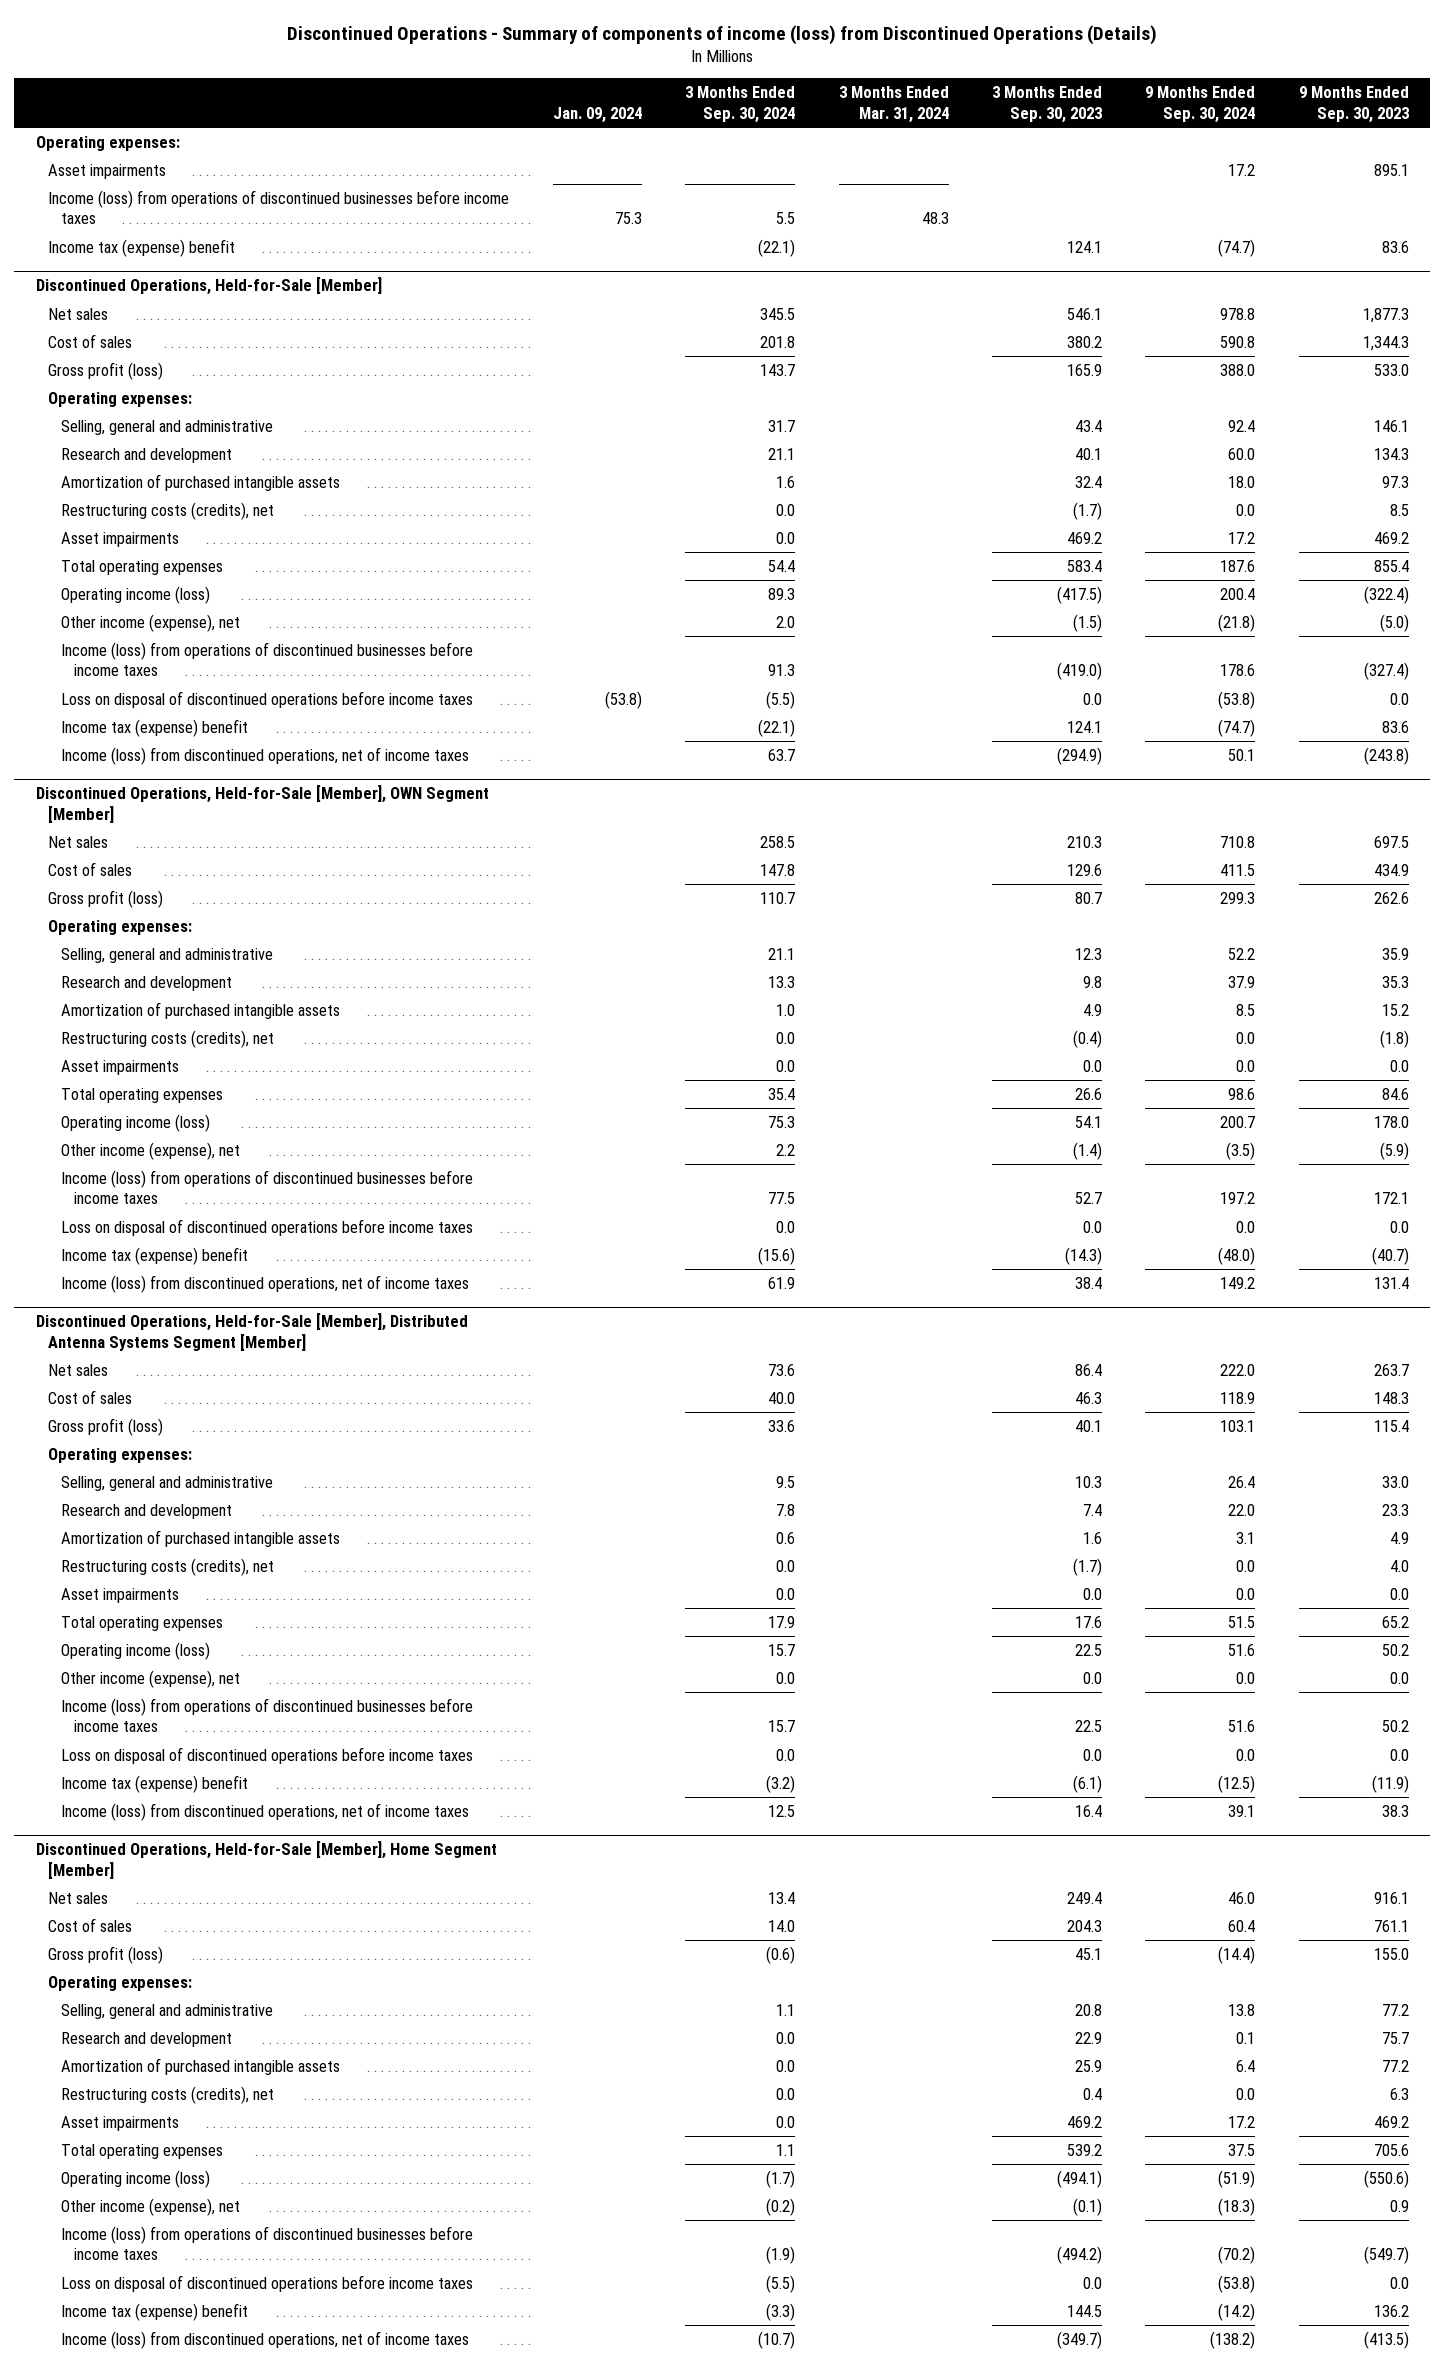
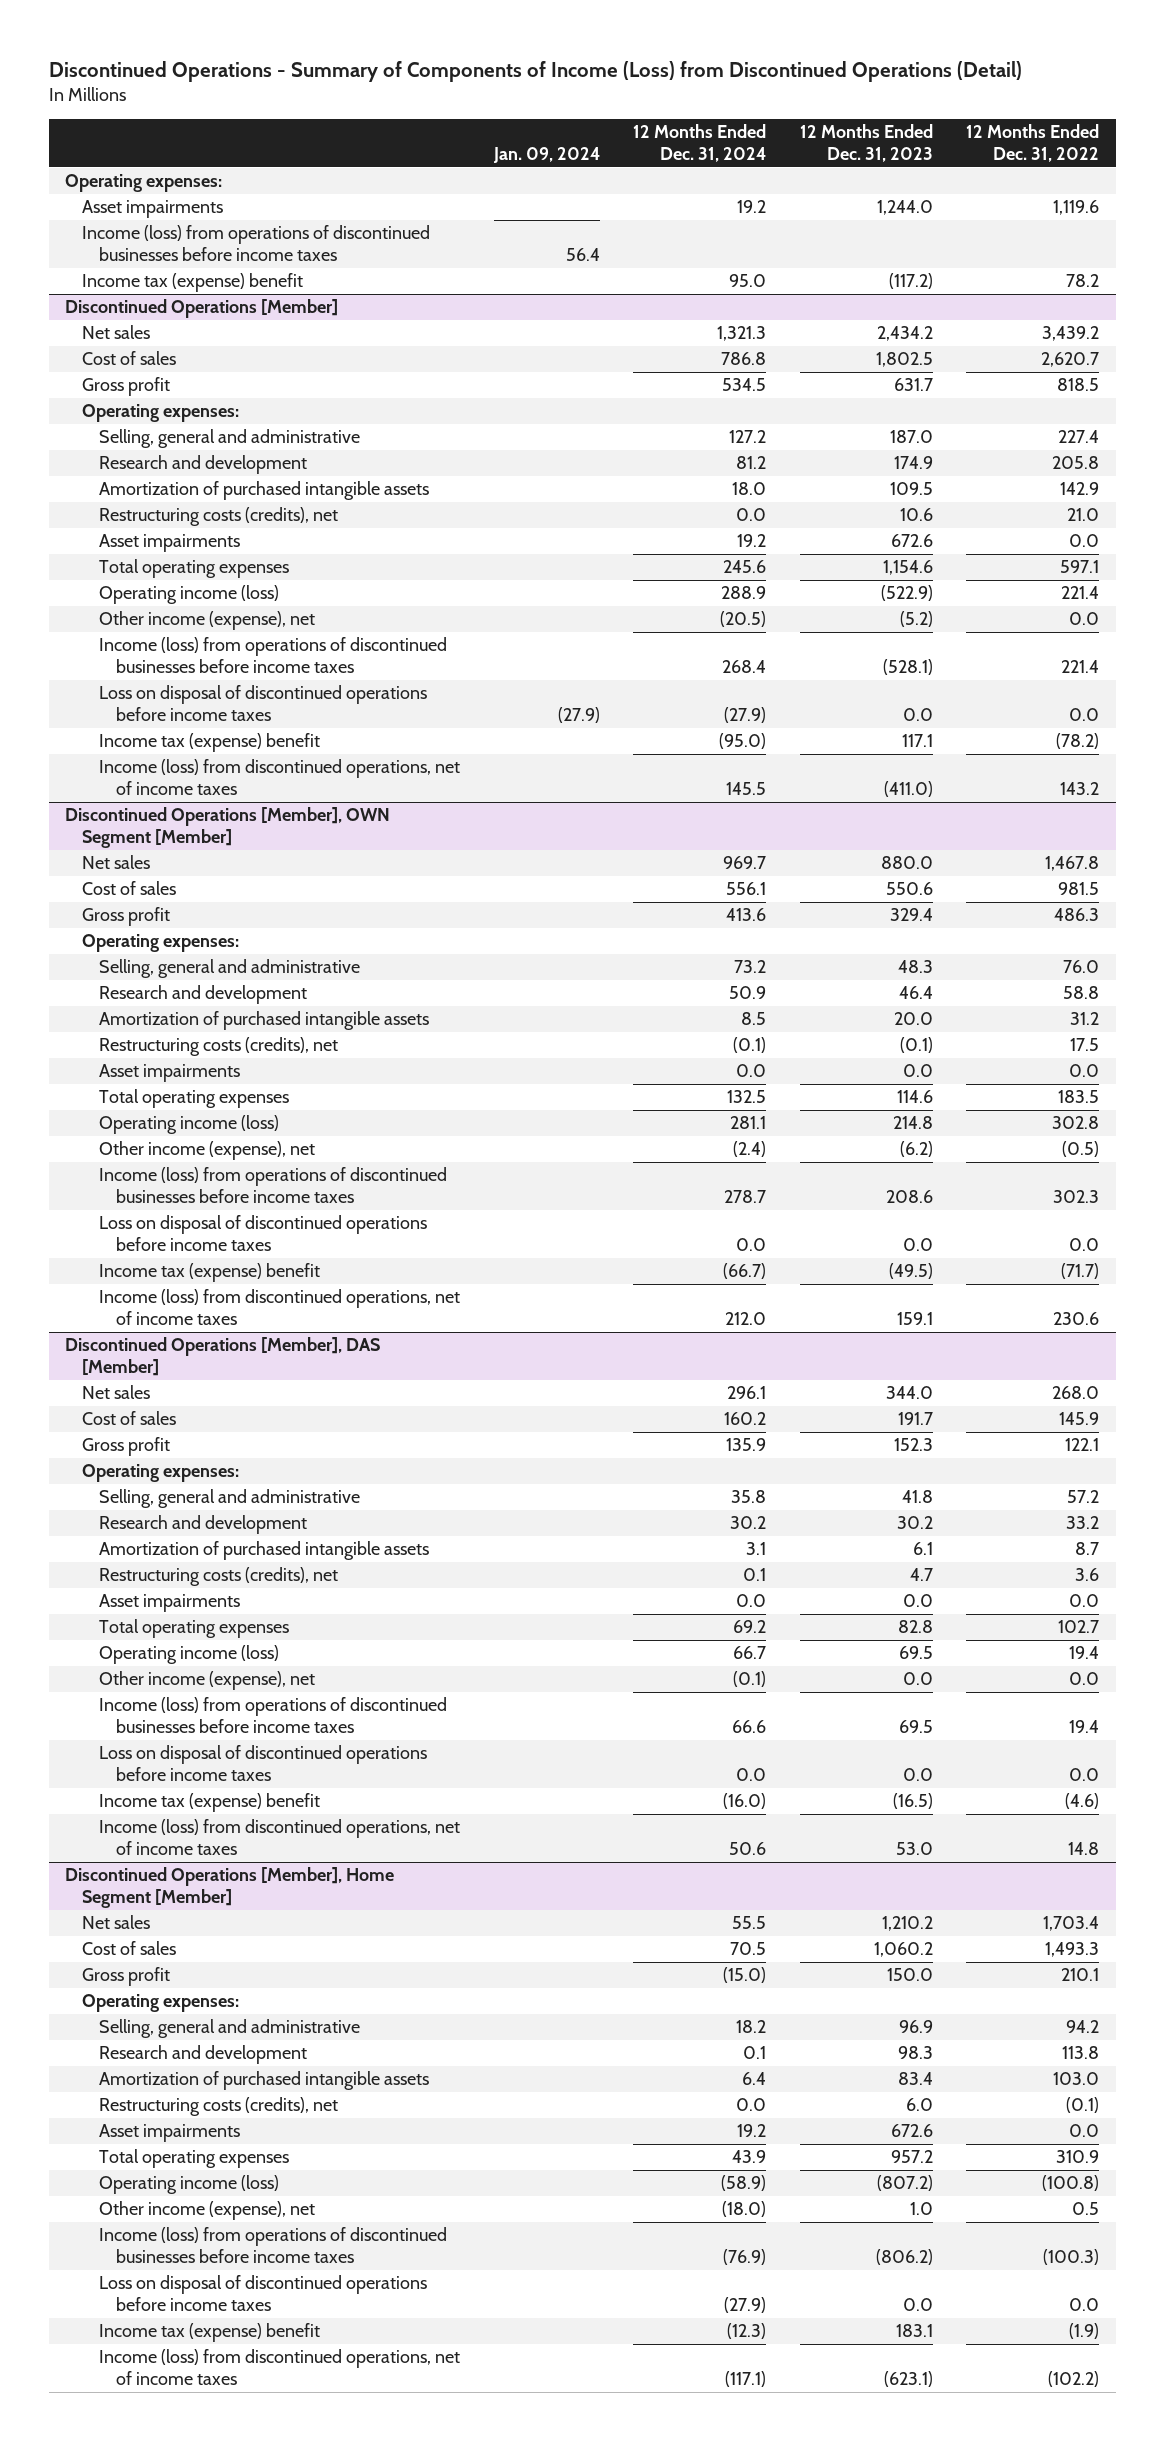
- Discontinued Operations - Summary of components of income (loss) from Discontinued Operations (Details)
+ Discontinued Operations - Summary of Components of Income (Loss) from Discontinued Operations (Detail)
- | Jan. 09, 2024 | 3 Months Ended Sep. 30, 2024 | 3 Months Ended Mar. 31, 2024 | 3 Months Ended Sep. 30, 2023 | 9 Months Ended Sep. 30, 2024 | 9 Months Ended Sep. 30, 2023
+ | Jan. 09, 2024 | 12 Months Ended Dec. 31, 2024 | 12 Months Ended Dec. 31, 2023 | 12 Months Ended Dec. 31, 2022
- Income (loss) from operations of discontinued businesses before income taxes | 75.3 | 5.5 | 48.3 | | |
+ Income (loss) from operations of discontinued businesses before income taxes | 56.4 | | |
- Discontinued Operations, Held-for-Sale [Member]
+ Discontinued Operations [Member]
- Gross profit (loss) | | 143.7 | | 165.9 | 388.0 | 533.0
+ Gross profit | | 534.5 | 631.7 | 818.5
- Loss on disposal of discontinued operations before income taxes | (53.8) | (5.5) | | 0.0 | (53.8) | 0.0
+ Loss on disposal of discontinued operations before income taxes | (27.9) | (27.9) | 0.0 | 0.0
- Discontinued Operations, Held-for-Sale [Member], OWN Segment [Member]
+ Discontinued Operations [Member], OWN Segment [Member]
- Gross profit (loss) | | 110.7 | | 80.7 | 299.3 | 262.6
+ Gross profit | | 413.6 | 329.4 | 486.3
- Discontinued Operations, Held-for-Sale [Member], Distributed Antenna Systems Segment [Member]
- Net sales | | 73.6 | | 86.4 | 222.0 | 263.7
- Cost of sales | | 40.0 | | 46.3 | 118.9 | 148.3
- Gross profit (loss) | | 33.6 | | 40.1 | 103.1 | 115.4
- Operating expenses:
- Selling, general and administrative | | 9.5 | | 10.3 | 26.4 | 33.0
- Research and development | | 7.8 | | 7.4 | 22.0 | 23.3
- Amortization of purchased intangible assets | | 0.6 | | 1.6 | 3.1 | 4.9
- Restructuring costs (credits), net | | 0.0 | | (1.7) | 0.0 | 4.0
- Asset impairments | | 0.0 | | 0.0 | 0.0 | 0.0
- Total operating expenses | | 17.9 | | 17.6 | 51.5 | 65.2
- Operating income (loss) | | 15.7 | | 22.5 | 51.6 | 50.2
- Other income (expense), net | | 0.0 | | 0.0 | 0.0 | 0.0
- Income (loss) from operations of discontinued businesses before income taxes | | 15.7 | | 22.5 | 51.6 | 50.2
- Loss on disposal of discontinued operations before income taxes | | 0.0 | | 0.0 | 0.0 | 0.0
- Income tax (expense) benefit | | (3.2) | | (6.1) | (12.5) | (11.9)
- Income (loss) from discontinued operations, net of income taxes | | 12.5 | | 16.4 | 39.1 | 38.3
- Discontinued Operations, Held-for-Sale [Member], Home Segment [Member]
+ Discontinued Operations [Member], DAS [Member]
+ Net sales | | 296.1 | 344.0 | 268.0
+ Cost of sales | | 160.2 | 191.7 | 145.9
+ Gross profit | | 135.9 | 152.3 | 122.1
+ Operating expenses:
+ Selling, general and administrative | | 35.8 | 41.8 | 57.2
+ Research and development | | 30.2 | 30.2 | 33.2
+ Amortization of purchased intangible assets | | 3.1 | 6.1 | 8.7
+ Restructuring costs (credits), net | | 0.1 | 4.7 | 3.6
+ Asset impairments | | 0.0 | 0.0 | 0.0
+ Total operating expenses | | 69.2 | 82.8 | 102.7
+ Operating income (loss) | | 66.7 | 69.5 | 19.4
+ Other income (expense), net | | (0.1) | 0.0 | 0.0
+ Income (loss) from operations of discontinued businesses before income taxes | | 66.6 | 69.5 | 19.4
+ Loss on disposal of discontinued operations before income taxes | | 0.0 | 0.0 | 0.0
+ Income tax (expense) benefit | | (16.0) | (16.5) | (4.6)
+ Income (loss) from discontinued operations, net of income taxes | | 50.6 | 53.0 | 14.8
+ Discontinued Operations [Member], Home Segment [Member]
- Gross profit (loss) | | (0.6) | | 45.1 | (14.4) | 155.0
+ Gross profit | | (15.0) | 150.0 | 210.1

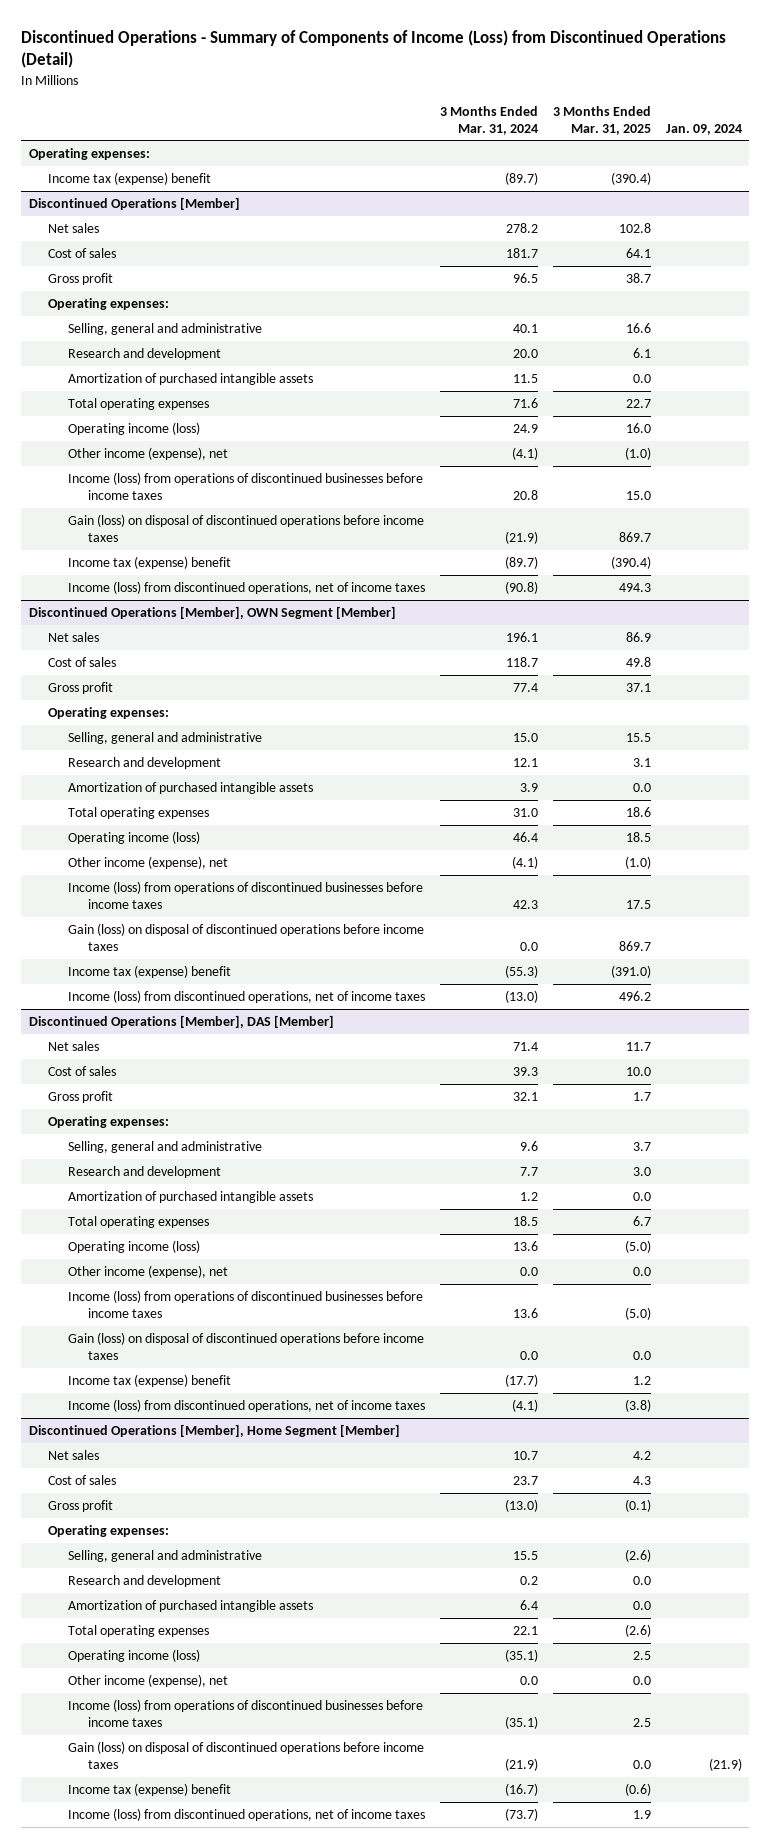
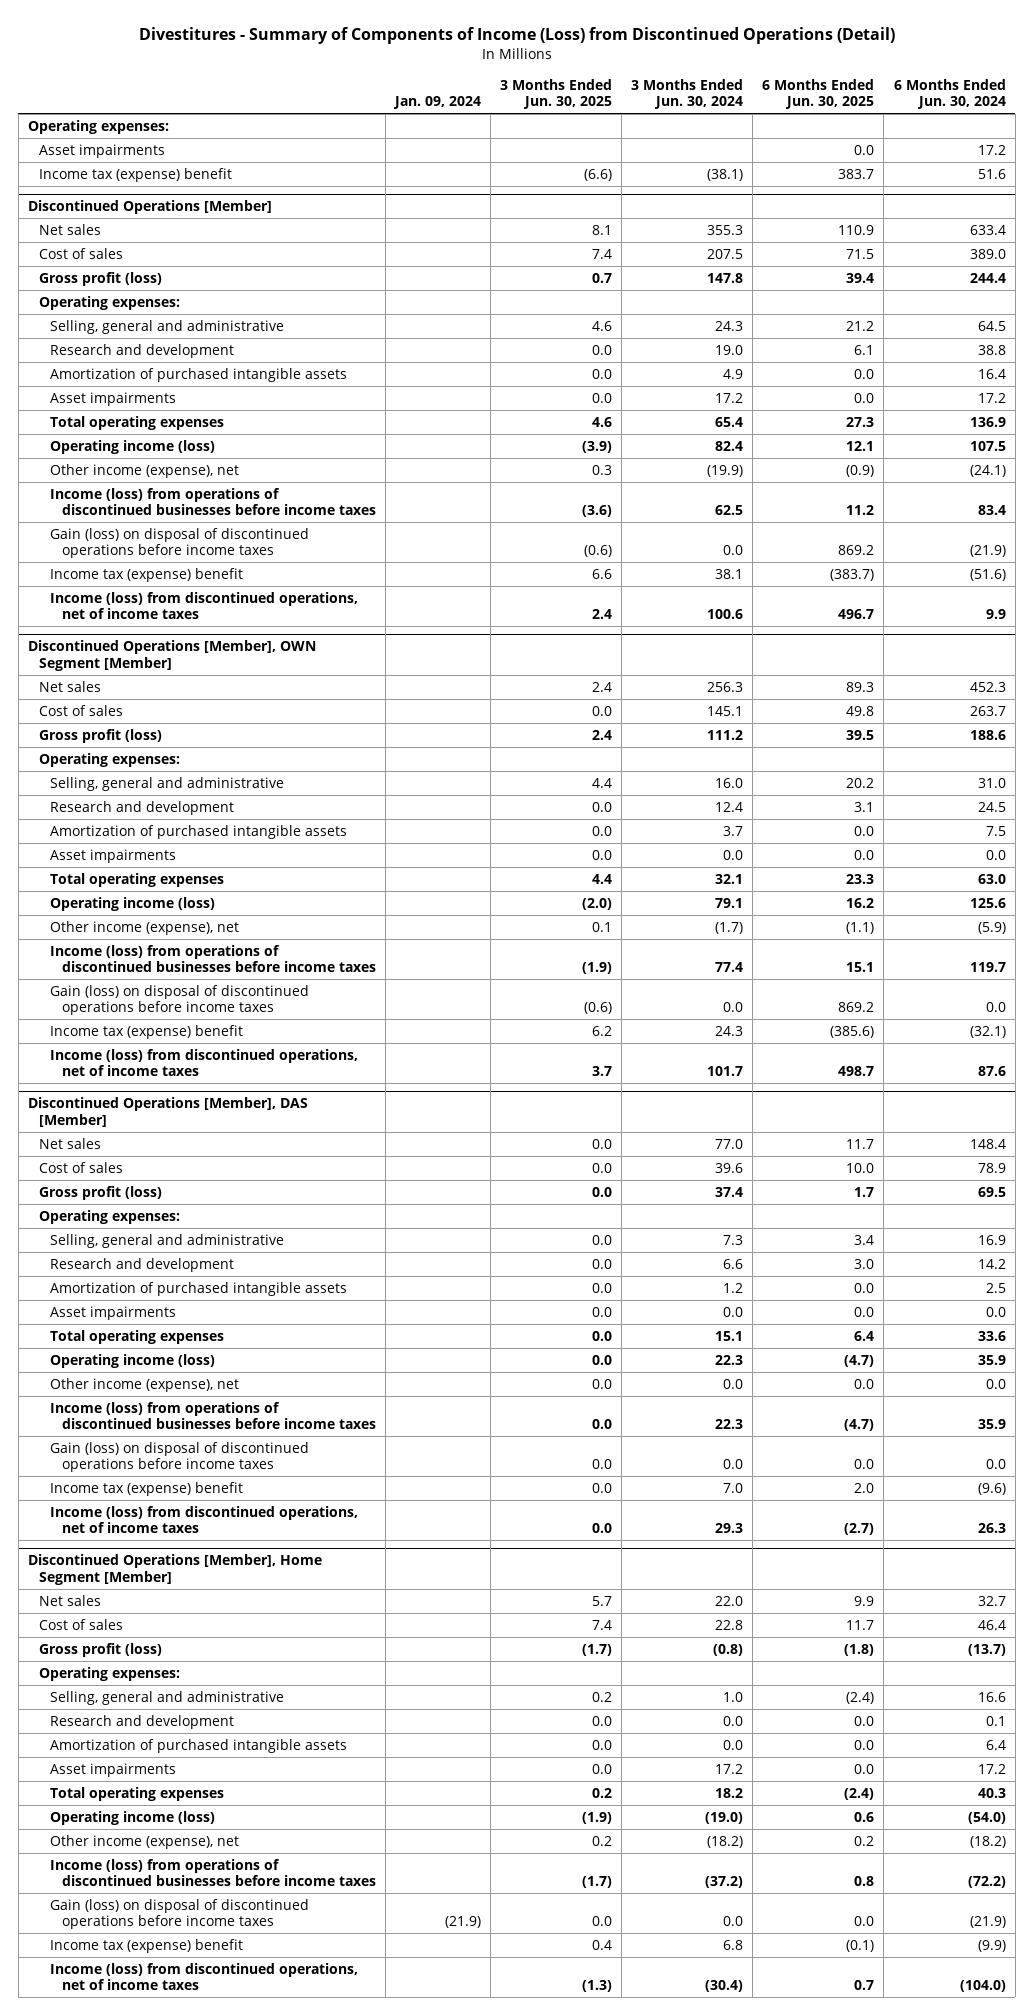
- Discontinued Operations - Summary of Components of Income (Loss) from Discontinued Operations (Detail)
+ Divestitures - Summary of Components of Income (Loss) from Discontinued Operations (Detail)
- | 3 Months Ended Mar. 31, 2024 | 3 Months Ended Mar. 31, 2025 | Jan. 09, 2024
+ | Jan. 09, 2024 | 3 Months Ended Jun. 30, 2025 | 3 Months Ended Jun. 30, 2024 | 6 Months Ended Jun. 30, 2025 | 6 Months Ended Jun. 30, 2024
+ Asset impairments | | | | 0.0 | 17.2
@ Discontinued Operations [Member]
- Gross profit | 96.5 | 38.7 |
+ Gross profit (loss) | | 0.7 | 147.8 | 39.4 | 244.4
+ Asset impairments | | 0.0 | 17.2 | 0.0 | 17.2
@ Discontinued Operations [Member], OWN Segment [Member]
- Gross profit | 77.4 | 37.1 |
+ Gross profit (loss) | | 2.4 | 111.2 | 39.5 | 188.6
+ Asset impairments | | 0.0 | 0.0 | 0.0 | 0.0
@ Discontinued Operations [Member], DAS [Member]
- Gross profit | 32.1 | 1.7 |
+ Gross profit (loss) | | 0.0 | 37.4 | 1.7 | 69.5
+ Asset impairments | | 0.0 | 0.0 | 0.0 | 0.0
@ Discontinued Operations [Member], Home Segment [Member]
- Gross profit | (13.0) | (0.1) |
+ Gross profit (loss) | | (1.7) | (0.8) | (1.8) | (13.7)
+ Asset impairments | | 0.0 | 17.2 | 0.0 | 17.2

